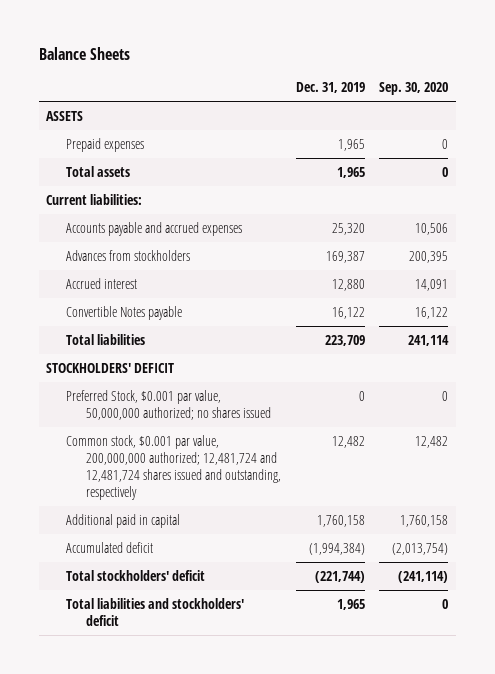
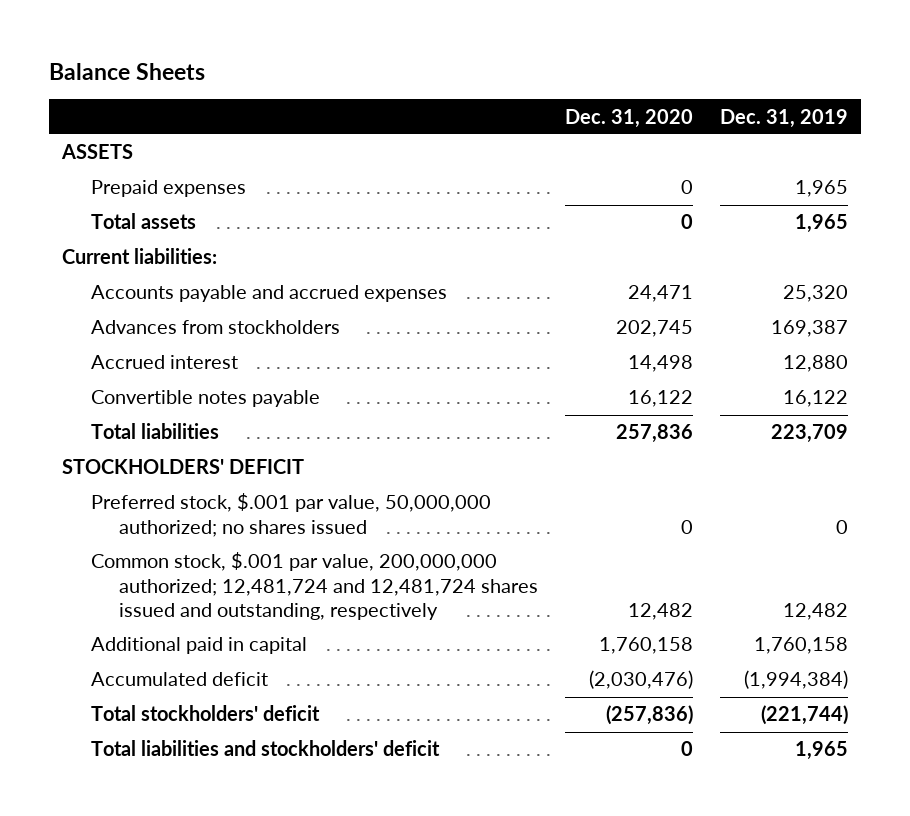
- | Dec. 31, 2019 | Sep. 30, 2020
+ | Dec. 31, 2020 | Dec. 31, 2019
- Convertible Notes payable | 16,122 | 16,122
+ Convertible notes payable | 16,122 | 16,122
- Preferred Stock, $0.001 par value, 50,000,000 authorized; no shares issued | 0 | 0
- Common stock, $0.001 par value, 200,000,000 authorized; 12,481,724 and 12,481,724 shares issued and outstanding, respectively | 12,482 | 12,482
+ Preferred stock, $.001 par value, 50,000,000 authorized; no shares issued | 0 | 0
+ Common stock, $.001 par value, 200,000,000 authorized; 12,481,724 and 12,481,724 shares issued and outstanding, respectively | 12,482 | 12,482

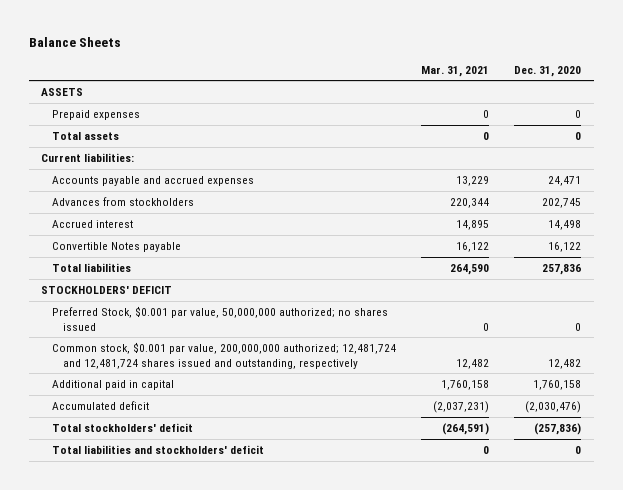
- | Dec. 31, 2020 | Dec. 31, 2019
+ | Mar. 31, 2021 | Dec. 31, 2020
- Convertible notes payable | 16,122 | 16,122
+ Convertible Notes payable | 16,122 | 16,122
- Preferred stock, $.001 par value, 50,000,000 authorized; no shares issued | 0 | 0
- Common stock, $.001 par value, 200,000,000 authorized; 12,481,724 and 12,481,724 shares issued and outstanding, respectively | 12,482 | 12,482
+ Preferred Stock, $0.001 par value, 50,000,000 authorized; no shares issued | 0 | 0
+ Common stock, $0.001 par value, 200,000,000 authorized; 12,481,724 and 12,481,724 shares issued and outstanding, respectively | 12,482 | 12,482

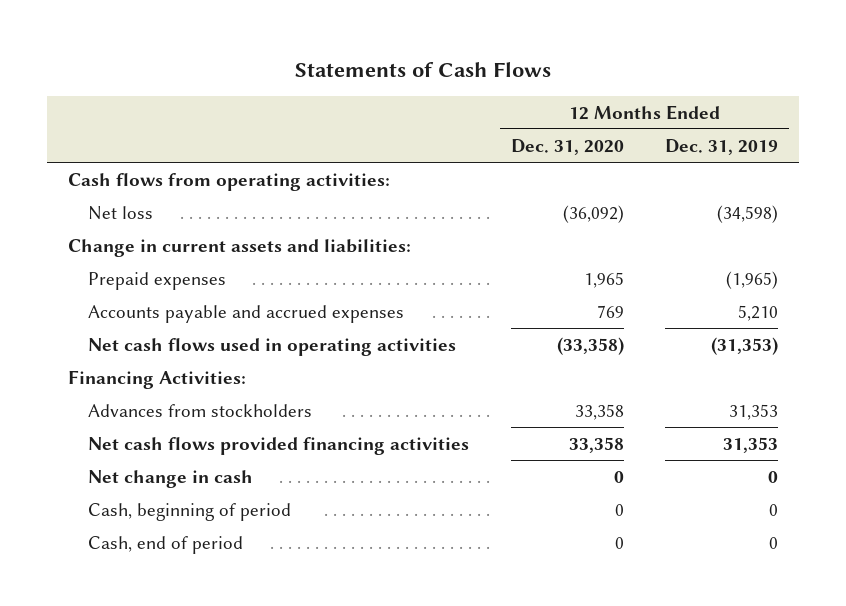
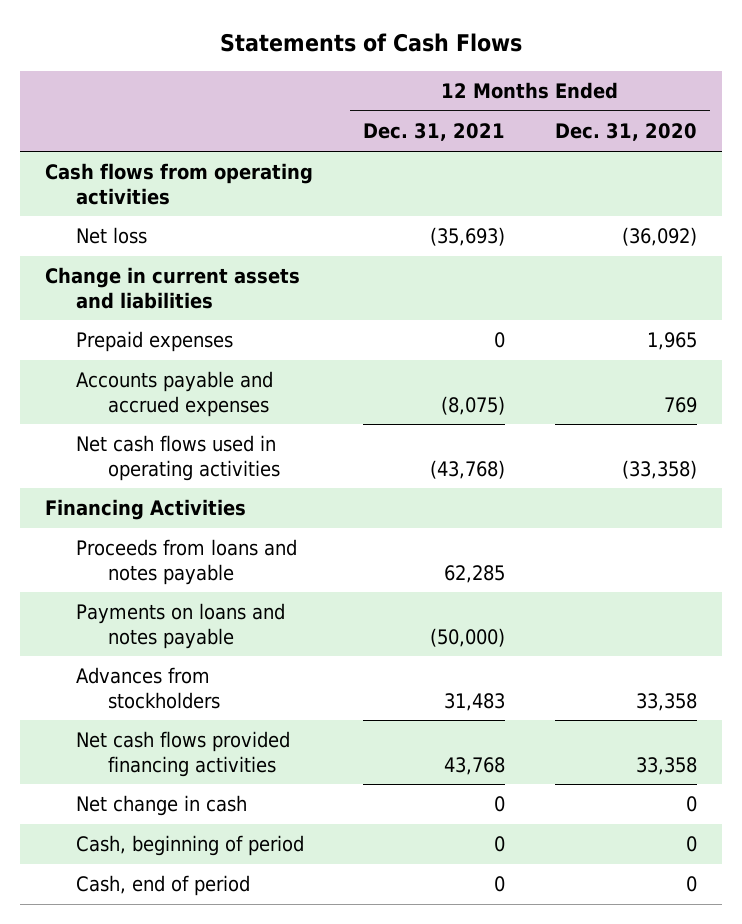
- | 12 Months Ended Dec. 31, 2020 | 12 Months Ended Dec. 31, 2019
+ | 12 Months Ended Dec. 31, 2021 | 12 Months Ended Dec. 31, 2020
- Cash flows from operating activities:
+ Cash flows from operating activities
- Change in current assets and liabilities:
+ Change in current assets and liabilities
- Financing Activities:
+ Financing Activities
+ Proceeds from loans and notes payable | 62,285 |
+ Payments on loans and notes payable | (50,000) |

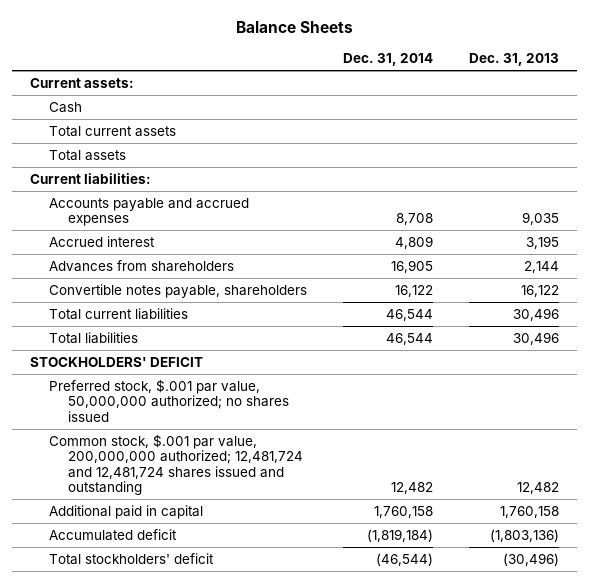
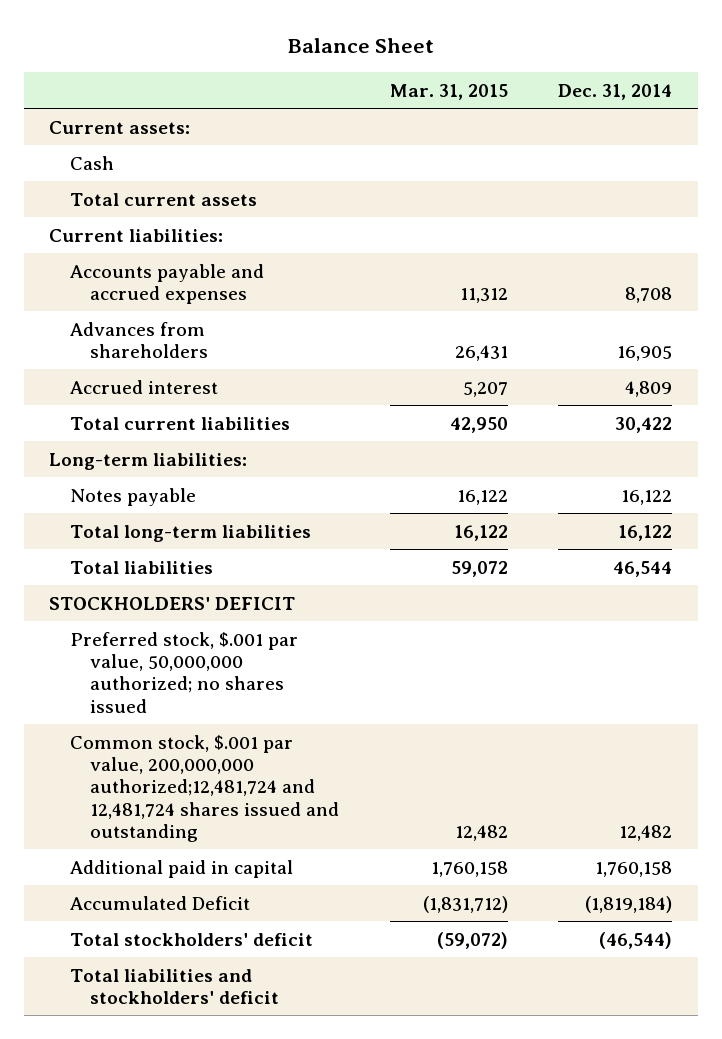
- Balance Sheets
+ Balance Sheet
- | Dec. 31, 2014 | Dec. 31, 2013
+ | Mar. 31, 2015 | Dec. 31, 2014
- Total assets
- Convertible notes payable, shareholders | 16,122 | 16,122
- Total current liabilities | 46,544 | 30,496
moved down: Accrued interest | 5,207 | 4,809
+ Total current liabilities | 42,950 | 30,422
+ Long-term liabilities:
+ Notes payable | 16,122 | 16,122
+ Total long-term liabilities | 16,122 | 16,122
- Common stock, $.001 par value, 200,000,000 authorized; 12,481,724 and 12,481,724 shares issued and outstanding | 12,482 | 12,482
+ Common stock, $.001 par value, 200,000,000 authorized;12,481,724 and 12,481,724 shares issued and outstanding | 12,482 | 12,482
- Accumulated deficit | (1,819,184) | (1,803,136)
+ Accumulated Deficit | (1,831,712) | (1,819,184)
+ Total liabilities and stockholders' deficit

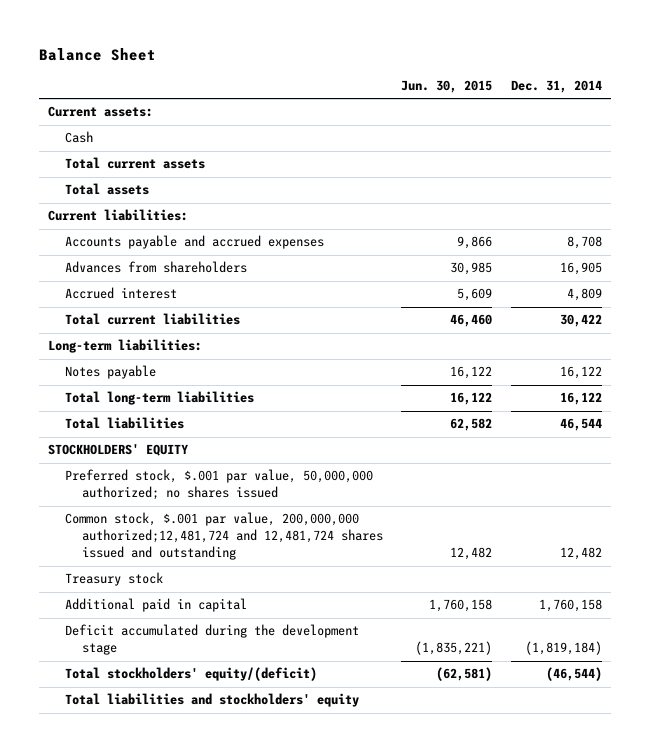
- | Mar. 31, 2015 | Dec. 31, 2014
+ | Jun. 30, 2015 | Dec. 31, 2014
+ Total assets
- STOCKHOLDERS' DEFICIT
+ STOCKHOLDERS' EQUITY
+ Treasury stock
- Accumulated Deficit | (1,831,712) | (1,819,184)
- Total stockholders' deficit | (59,072) | (46,544)
- Total liabilities and stockholders' deficit
+ Deficit accumulated during the development stage | (1,835,221) | (1,819,184)
+ Total stockholders' equity/(deficit) | (62,581) | (46,544)
+ Total liabilities and stockholders' equity

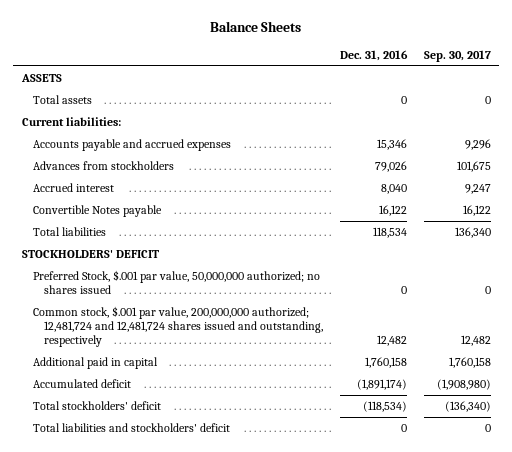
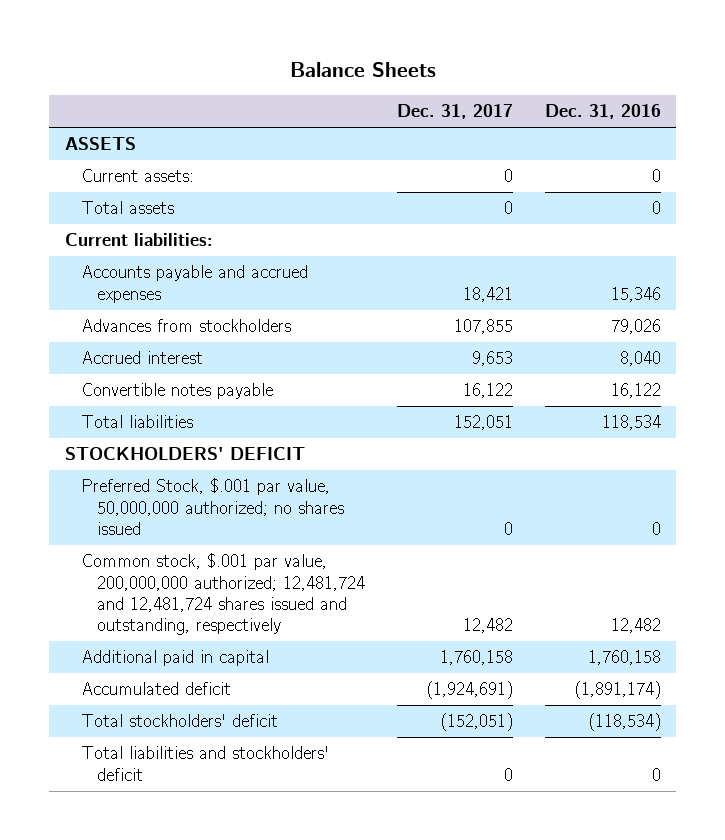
- | Dec. 31, 2016 | Sep. 30, 2017
+ | Dec. 31, 2017 | Dec. 31, 2016
+ Current assets: | 0 | 0
- Convertible Notes payable | 16,122 | 16,122
+ Convertible notes payable | 16,122 | 16,122

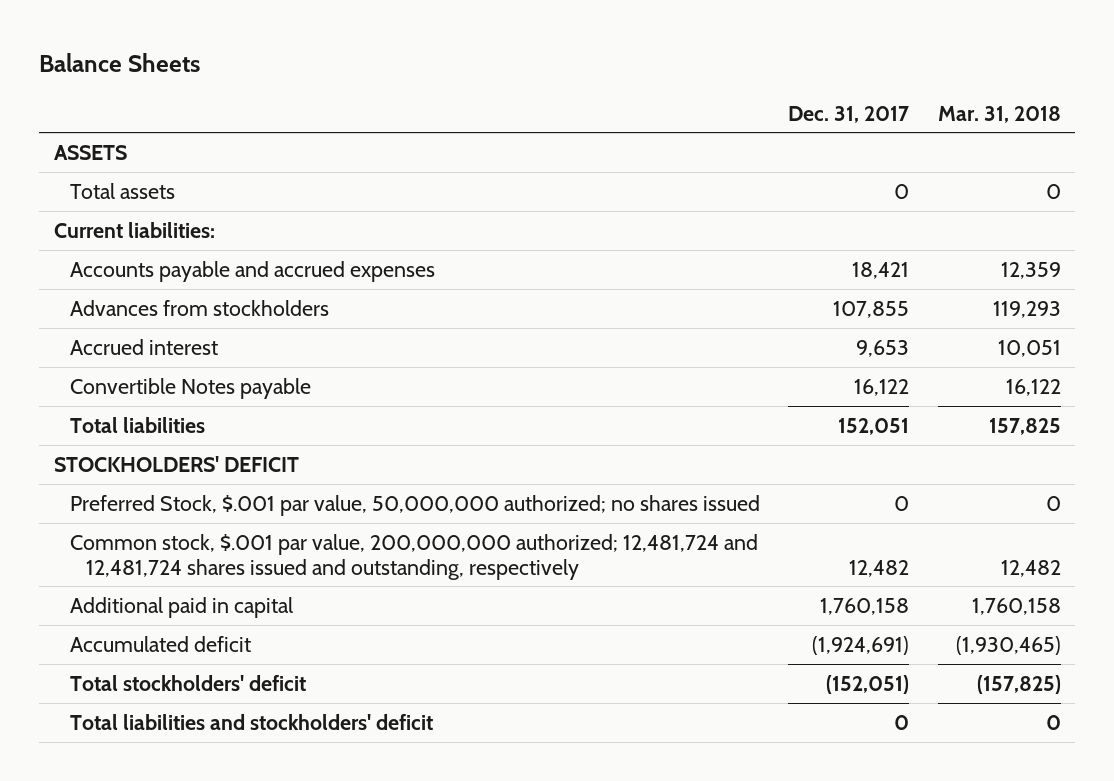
- | Dec. 31, 2017 | Dec. 31, 2016
+ | Dec. 31, 2017 | Mar. 31, 2018
- Current assets: | 0 | 0
- Convertible notes payable | 16,122 | 16,122
+ Convertible Notes payable | 16,122 | 16,122

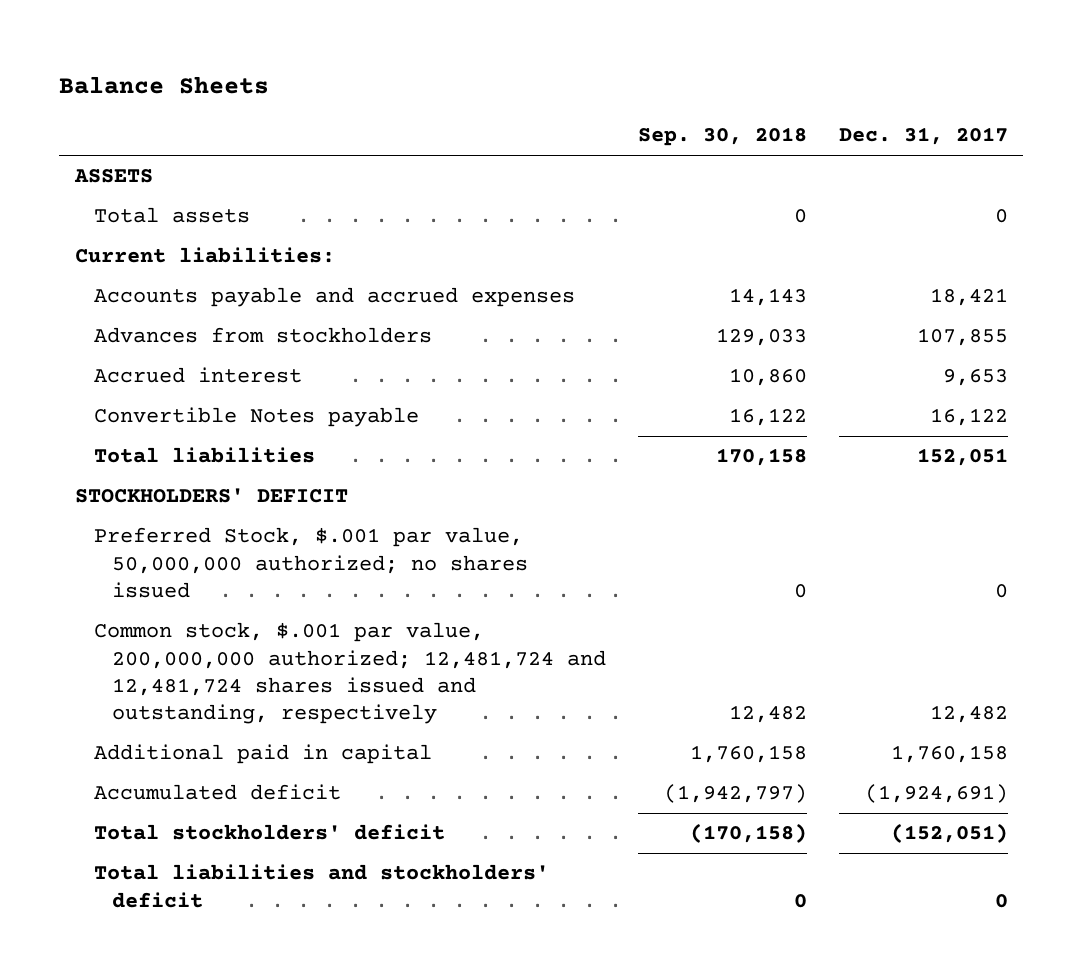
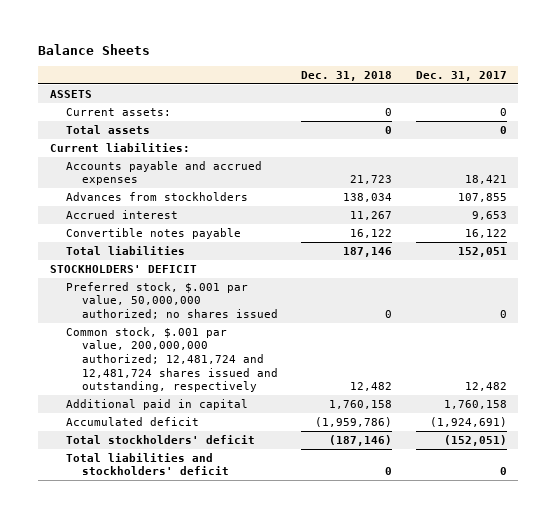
- | Sep. 30, 2018 | Dec. 31, 2017
+ | Dec. 31, 2018 | Dec. 31, 2017
+ Current assets: | 0 | 0
- Convertible Notes payable | 16,122 | 16,122
+ Convertible notes payable | 16,122 | 16,122
- Preferred Stock, $.001 par value, 50,000,000 authorized; no shares issued | 0 | 0
+ Preferred stock, $.001 par value, 50,000,000 authorized; no shares issued | 0 | 0

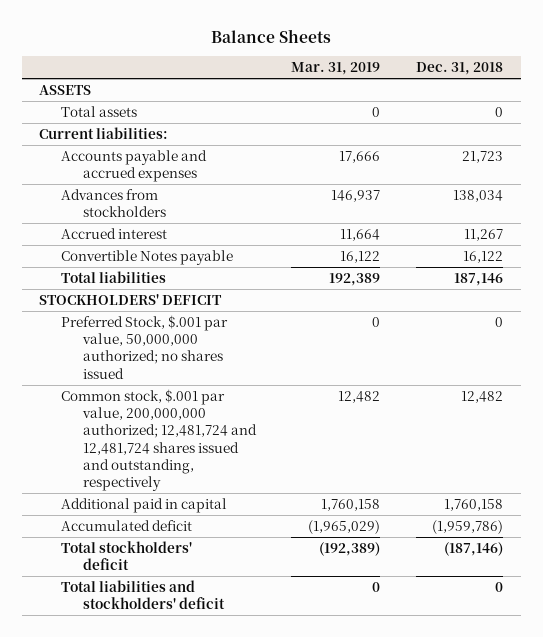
- | Dec. 31, 2018 | Dec. 31, 2017
+ | Mar. 31, 2019 | Dec. 31, 2018
- Current assets: | 0 | 0
- Convertible notes payable | 16,122 | 16,122
+ Convertible Notes payable | 16,122 | 16,122
- Preferred stock, $.001 par value, 50,000,000 authorized; no shares issued | 0 | 0
+ Preferred Stock, $.001 par value, 50,000,000 authorized; no shares issued | 0 | 0

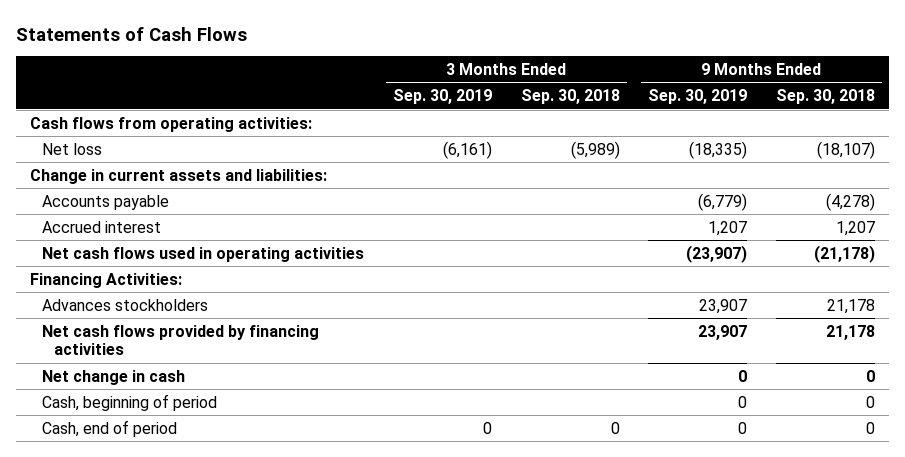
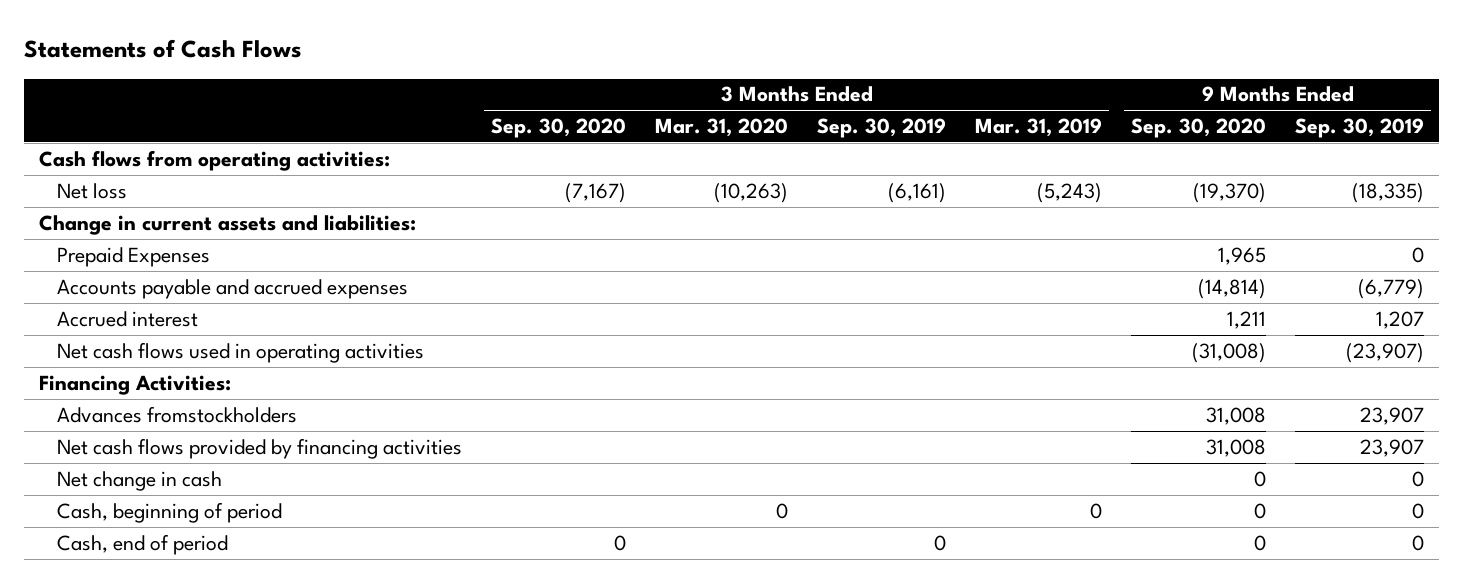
- | 3 Months Ended Sep. 30, 2019 | 3 Months Ended Sep. 30, 2018 | 9 Months Ended Sep. 30, 2019 | 9 Months Ended Sep. 30, 2018
+ | 3 Months Ended Sep. 30, 2020 | 3 Months Ended Mar. 31, 2020 | 3 Months Ended Sep. 30, 2019 | 3 Months Ended Mar. 31, 2019 | 9 Months Ended Sep. 30, 2020 | 9 Months Ended Sep. 30, 2019
- Accounts payable | | | (6,779) | (4,278)
+ Prepaid Expenses | | | | | 1,965 | 0
+ Accounts payable and accrued expenses | | | | | (14,814) | (6,779)
- Advances stockholders | | | 23,907 | 21,178
+ Advances fromstockholders | | | | | 31,008 | 23,907

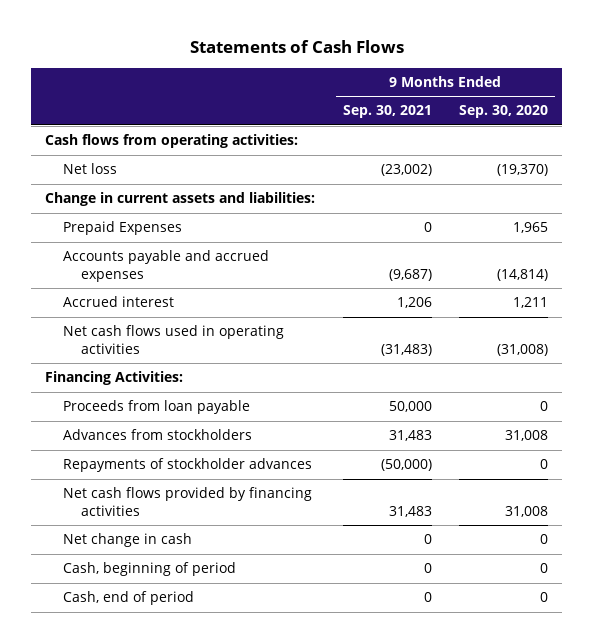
- | 3 Months Ended Sep. 30, 2020 | 3 Months Ended Mar. 31, 2020 | 3 Months Ended Sep. 30, 2019 | 3 Months Ended Mar. 31, 2019 | 9 Months Ended Sep. 30, 2020 | 9 Months Ended Sep. 30, 2019
+ | 9 Months Ended Sep. 30, 2021 | 9 Months Ended Sep. 30, 2020
- Advances fromstockholders | | | | | 31,008 | 23,907
+ Proceeds from loan payable | 50,000 | 0
+ Advances from stockholders | 31,483 | 31,008
+ Repayments of stockholder advances | (50,000) | 0

